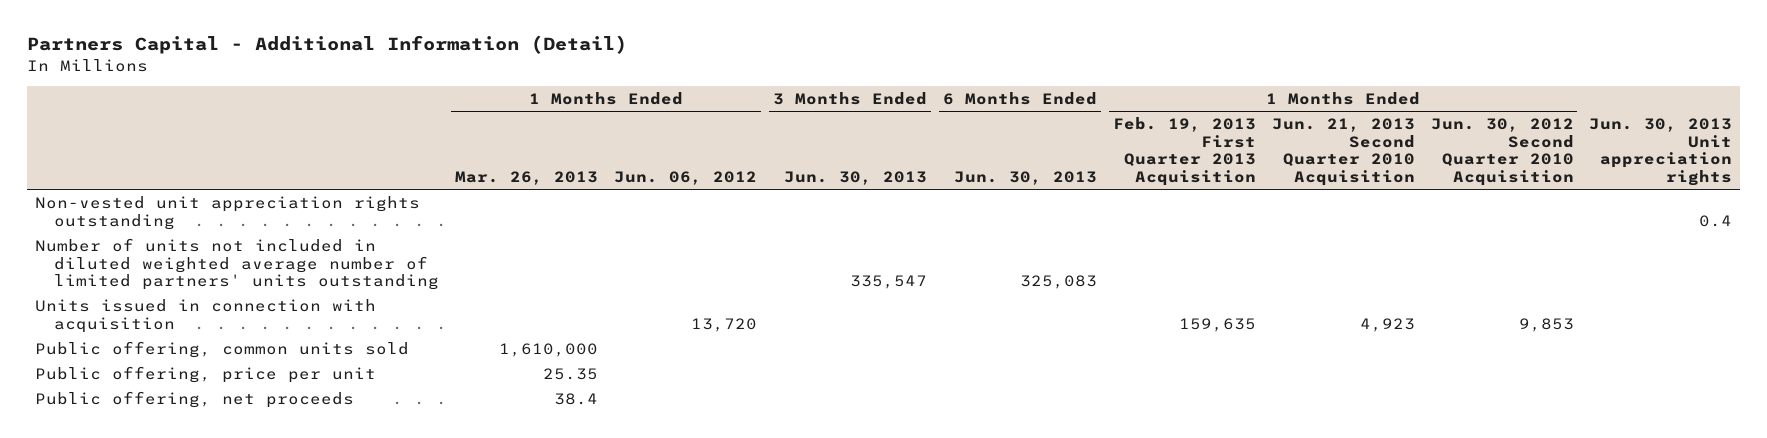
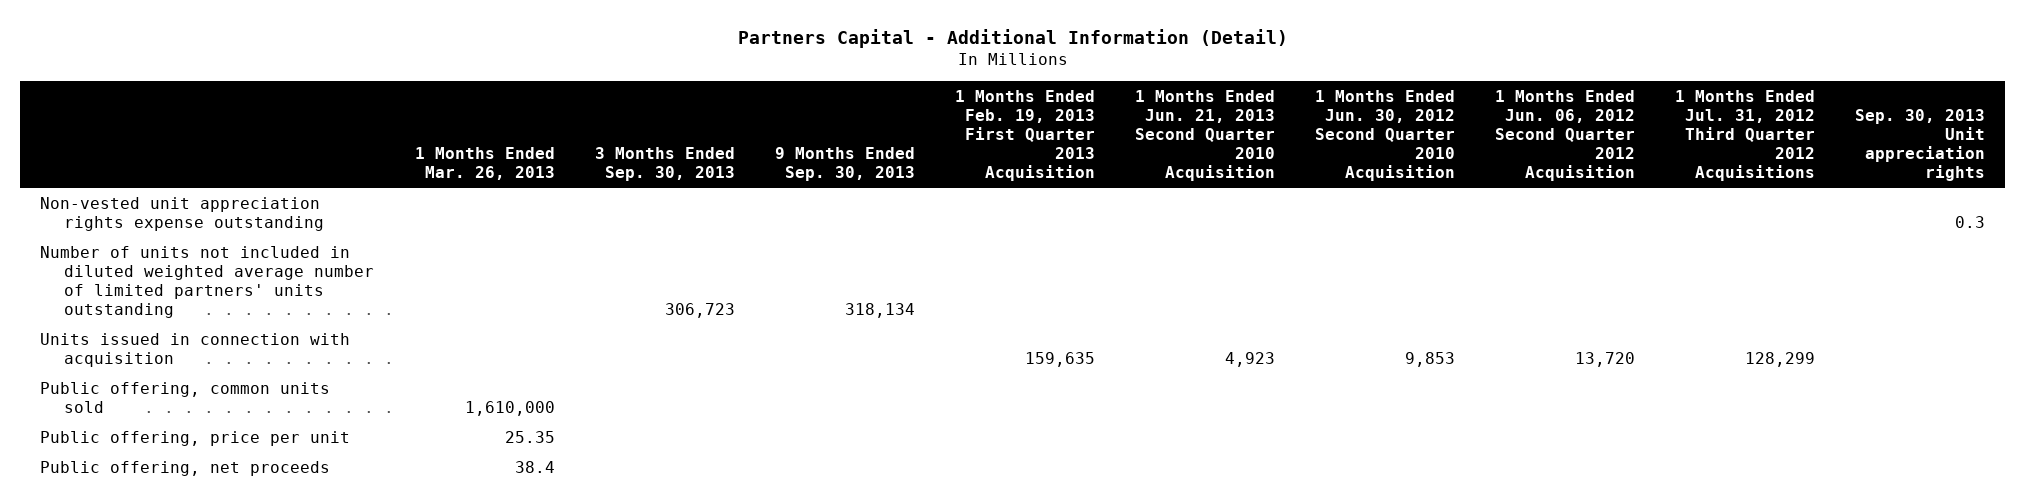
- | 1 Months Ended Mar. 26, 2013 | 1 Months Ended Jun. 06, 2012 | 3 Months Ended Jun. 30, 2013 | 6 Months Ended Jun. 30, 2013 | 1 Months Ended Feb. 19, 2013 First Quarter 2013 Acquisition | 1 Months Ended Jun. 21, 2013 Second Quarter 2010 Acquisition | 1 Months Ended Jun. 30, 2012 Second Quarter 2010 Acquisition | Jun. 30, 2013 Unit appreciation rights
+ | 1 Months Ended Mar. 26, 2013 | 3 Months Ended Sep. 30, 2013 | 9 Months Ended Sep. 30, 2013 | 1 Months Ended Feb. 19, 2013 First Quarter 2013 Acquisition | 1 Months Ended Jun. 21, 2013 Second Quarter 2010 Acquisition | 1 Months Ended Jun. 30, 2012 Second Quarter 2010 Acquisition | 1 Months Ended Jun. 06, 2012 Second Quarter 2012 Acquisition | 1 Months Ended Jul. 31, 2012 Third Quarter 2012 Acquisitions | Sep. 30, 2013 Unit appreciation rights
- Non-vested unit appreciation rights outstanding | | | | | | | | 0.4
+ Non-vested unit appreciation rights expense outstanding | | | | | | | | | 0.3

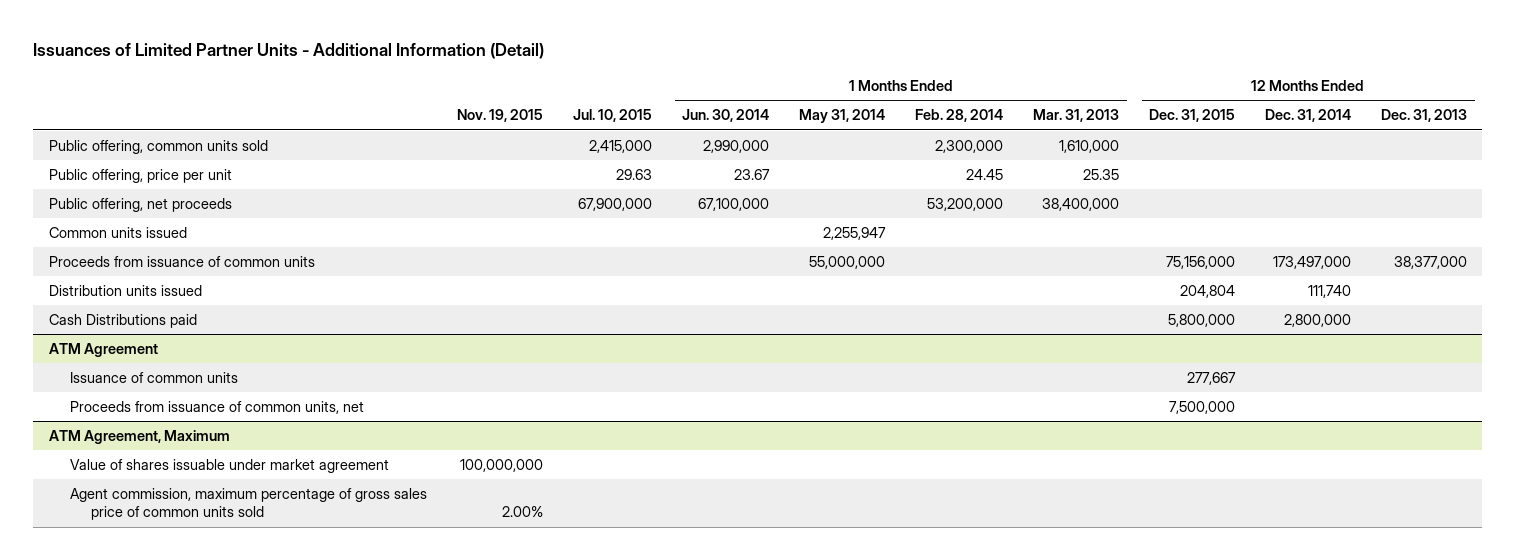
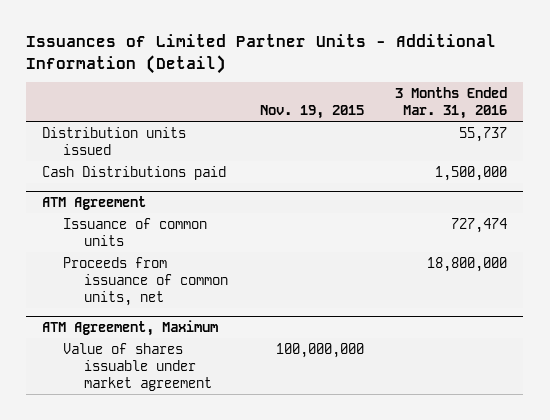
- | Nov. 19, 2015 | Jul. 10, 2015 | 1 Months Ended Jun. 30, 2014 | 1 Months Ended May 31, 2014 | 1 Months Ended Feb. 28, 2014 | 1 Months Ended Mar. 31, 2013 | 12 Months Ended Dec. 31, 2015 | 12 Months Ended Dec. 31, 2014 | 12 Months Ended Dec. 31, 2013
+ | Nov. 19, 2015 | 3 Months Ended Mar. 31, 2016
- Public offering, common units sold | | 2,415,000 | 2,990,000 | | 2,300,000 | 1,610,000 | | |
- Public offering, price per unit | | 29.63 | 23.67 | | 24.45 | 25.35 | | |
- Public offering, net proceeds | | 67,900,000 | 67,100,000 | | 53,200,000 | 38,400,000 | | |
- Common units issued | | | | 2,255,947 | | | | |
- Proceeds from issuance of common units | | | | 55,000,000 | | | 75,156,000 | 173,497,000 | 38,377,000
@ ATM Agreement, Maximum
- Agent commission, maximum percentage of gross sales price of common units sold | 2.00% | | | | | | | |

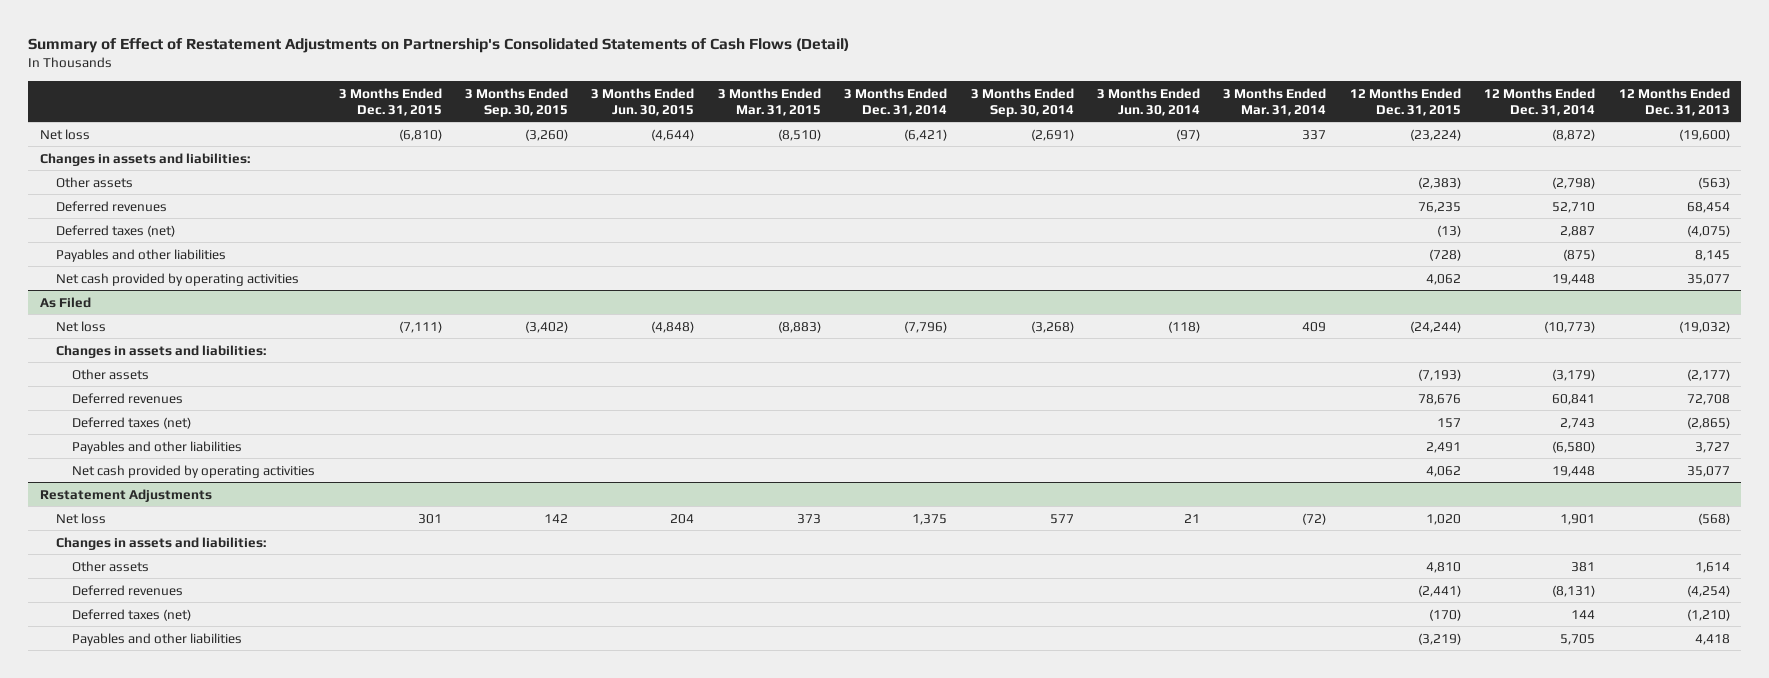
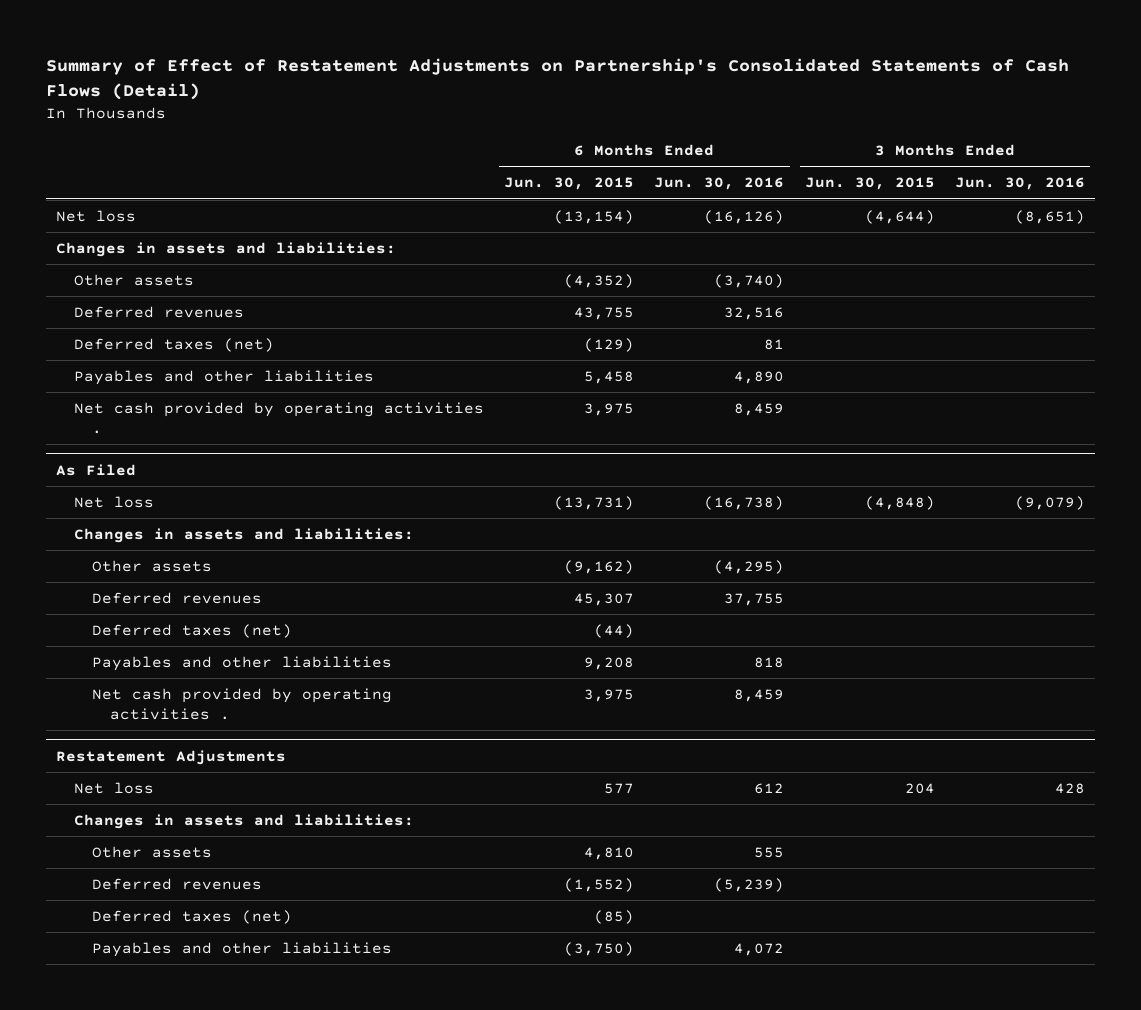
- | 3 Months Ended Dec. 31, 2015 | 3 Months Ended Sep. 30, 2015 | 3 Months Ended Jun. 30, 2015 | 3 Months Ended Mar. 31, 2015 | 3 Months Ended Dec. 31, 2014 | 3 Months Ended Sep. 30, 2014 | 3 Months Ended Jun. 30, 2014 | 3 Months Ended Mar. 31, 2014 | 12 Months Ended Dec. 31, 2015 | 12 Months Ended Dec. 31, 2014 | 12 Months Ended Dec. 31, 2013
+ | 6 Months Ended Jun. 30, 2015 | 6 Months Ended Jun. 30, 2016 | 3 Months Ended Jun. 30, 2015 | 3 Months Ended Jun. 30, 2016
- Net cash provided by operating activities | | | | | | | | | 4,062 | 19,448 | 35,077
+ Net cash provided by operating activities . | 3,975 | 8,459 | |
@ As Filed
- Net cash provided by operating activities | | | | | | | | | 4,062 | 19,448 | 35,077
+ Net cash provided by operating activities . | 3,975 | 8,459 | |

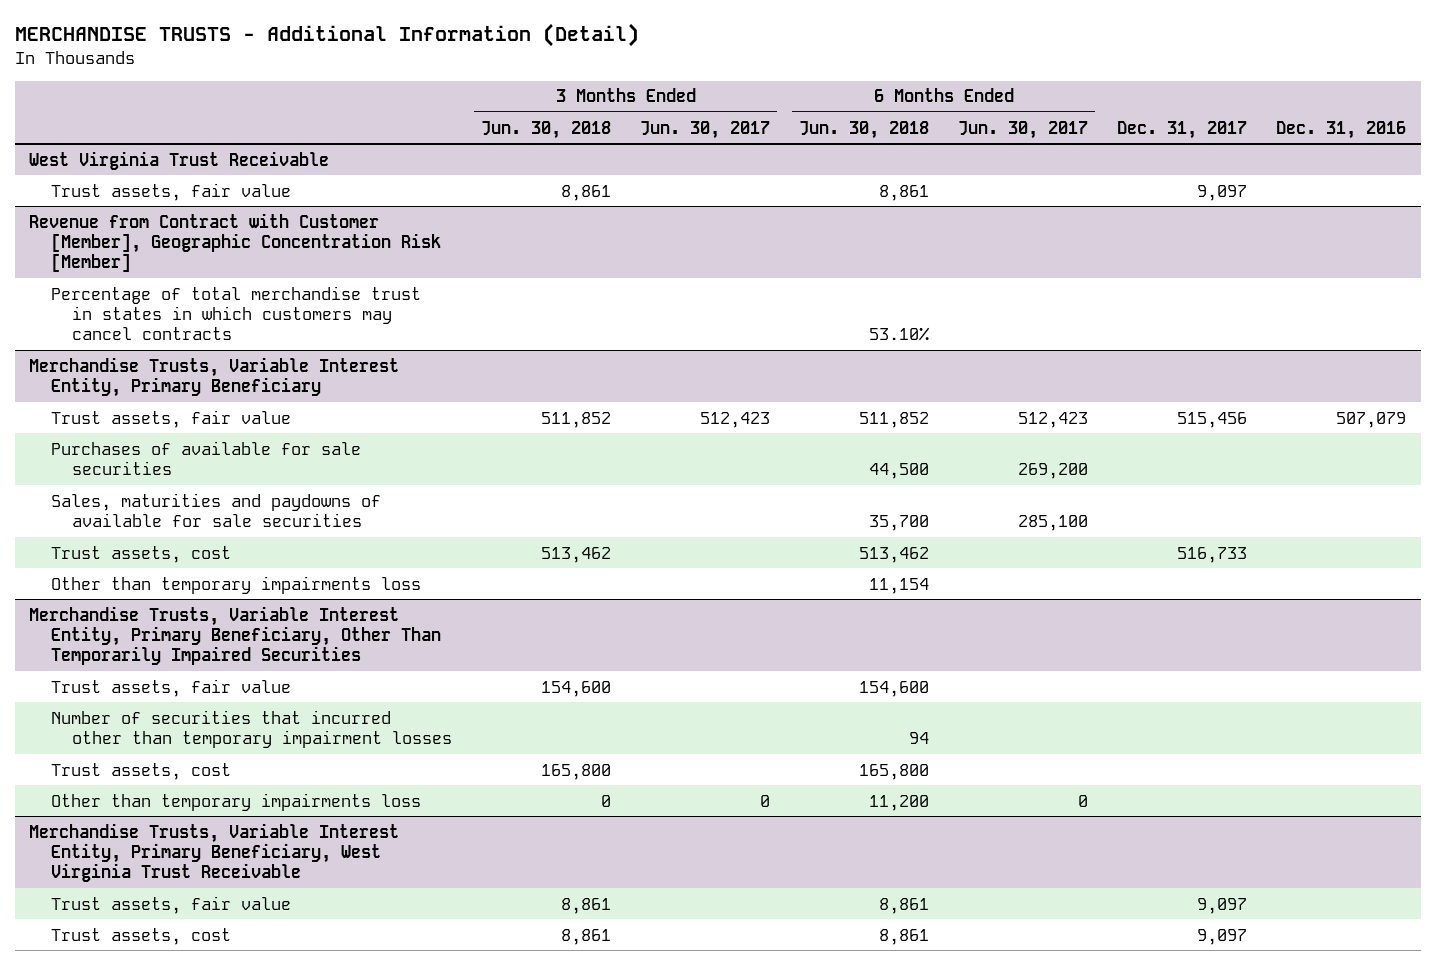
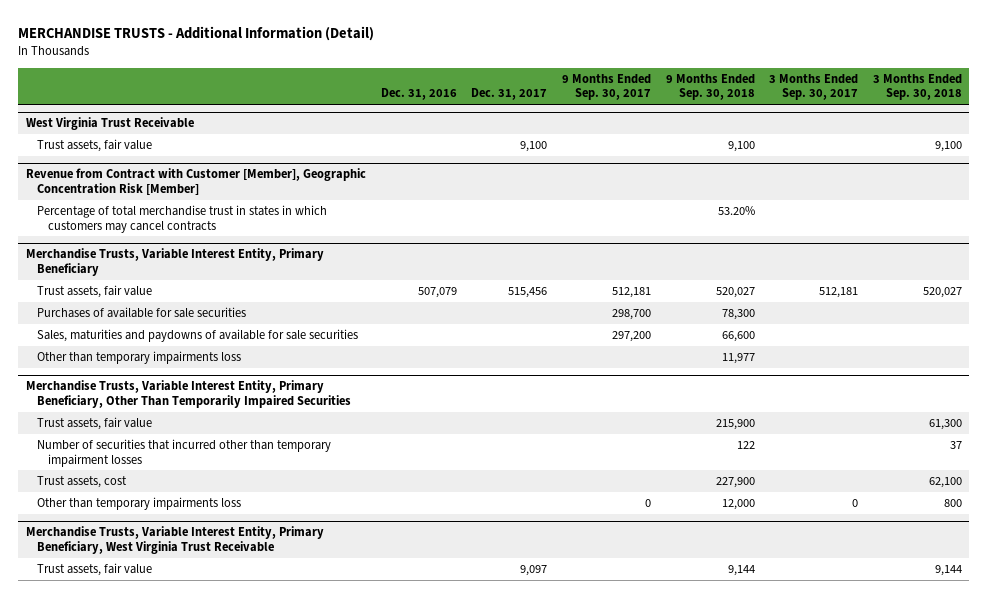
- | 3 Months Ended Jun. 30, 2018 | 3 Months Ended Jun. 30, 2017 | 6 Months Ended Jun. 30, 2018 | 6 Months Ended Jun. 30, 2017 | Dec. 31, 2017 | Dec. 31, 2016
+ | Dec. 31, 2016 | Dec. 31, 2017 | 9 Months Ended Sep. 30, 2017 | 9 Months Ended Sep. 30, 2018 | 3 Months Ended Sep. 30, 2017 | 3 Months Ended Sep. 30, 2018
@ West Virginia Trust Receivable
- Trust assets, fair value | 8,861 | | 8,861 | | 9,097 |
+ Trust assets, fair value | | 9,100 | | 9,100 | | 9,100
@ Merchandise Trusts, Variable Interest Entity, Primary Beneficiary
- Trust assets, cost | 513,462 | | 513,462 | | 516,733 |
@ Merchandise Trusts, Variable Interest Entity, Primary Beneficiary, West Virginia Trust Receivable
- Trust assets, cost | 8,861 | | 8,861 | | 9,097 |

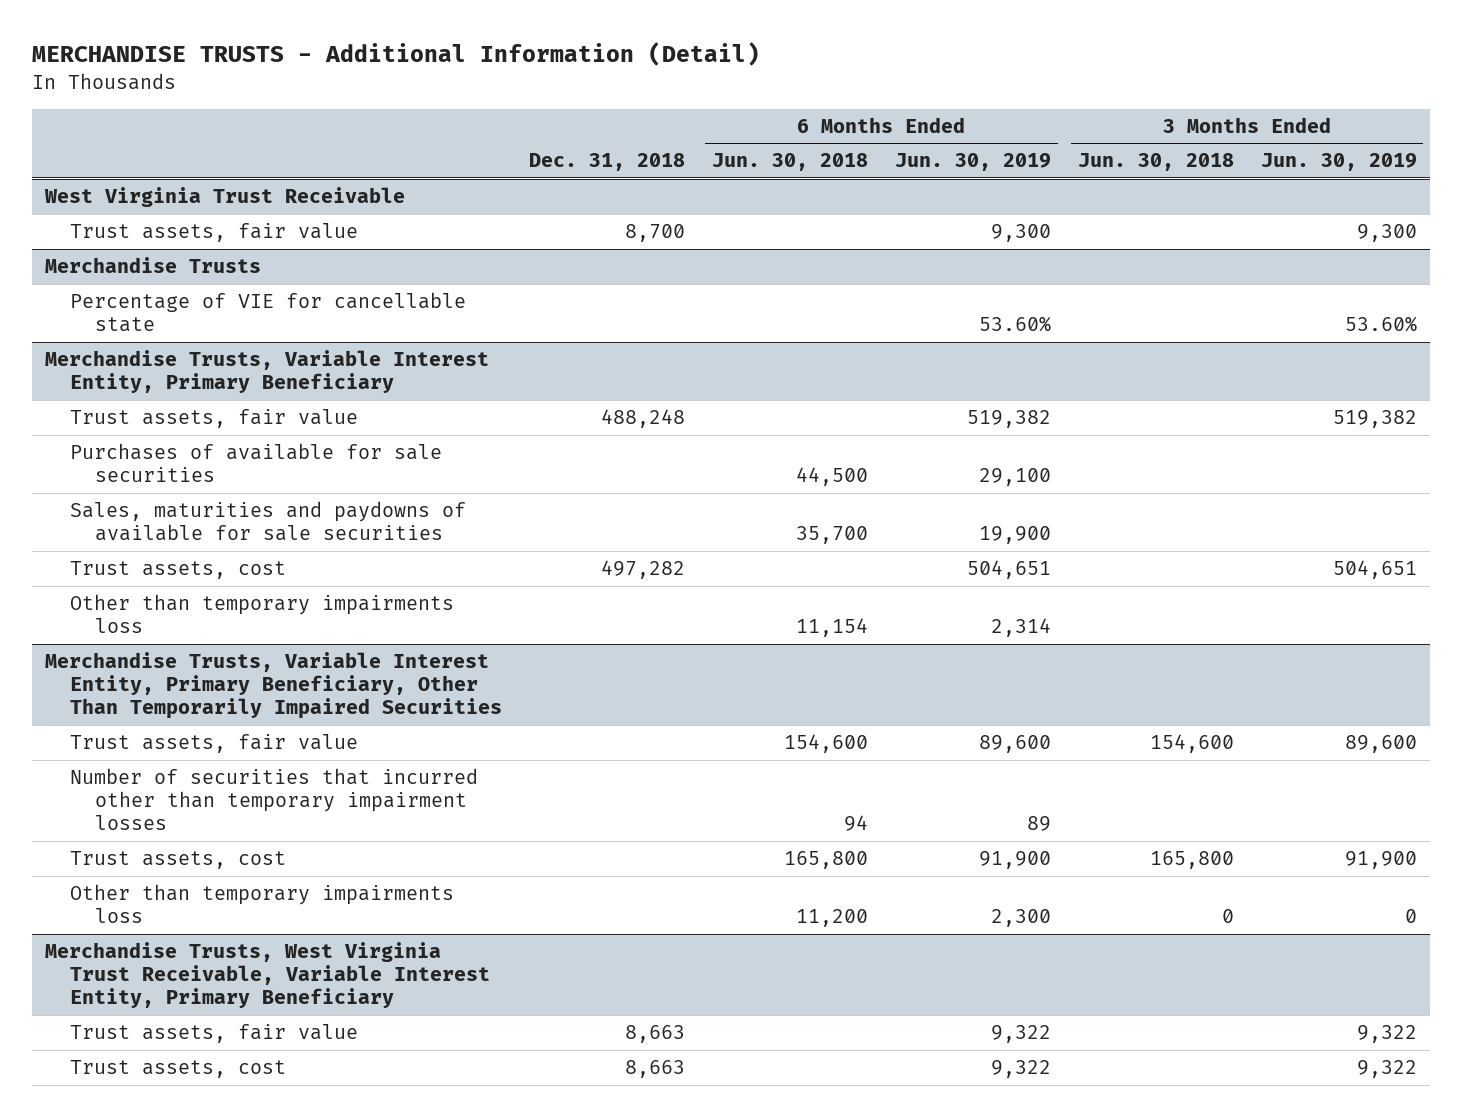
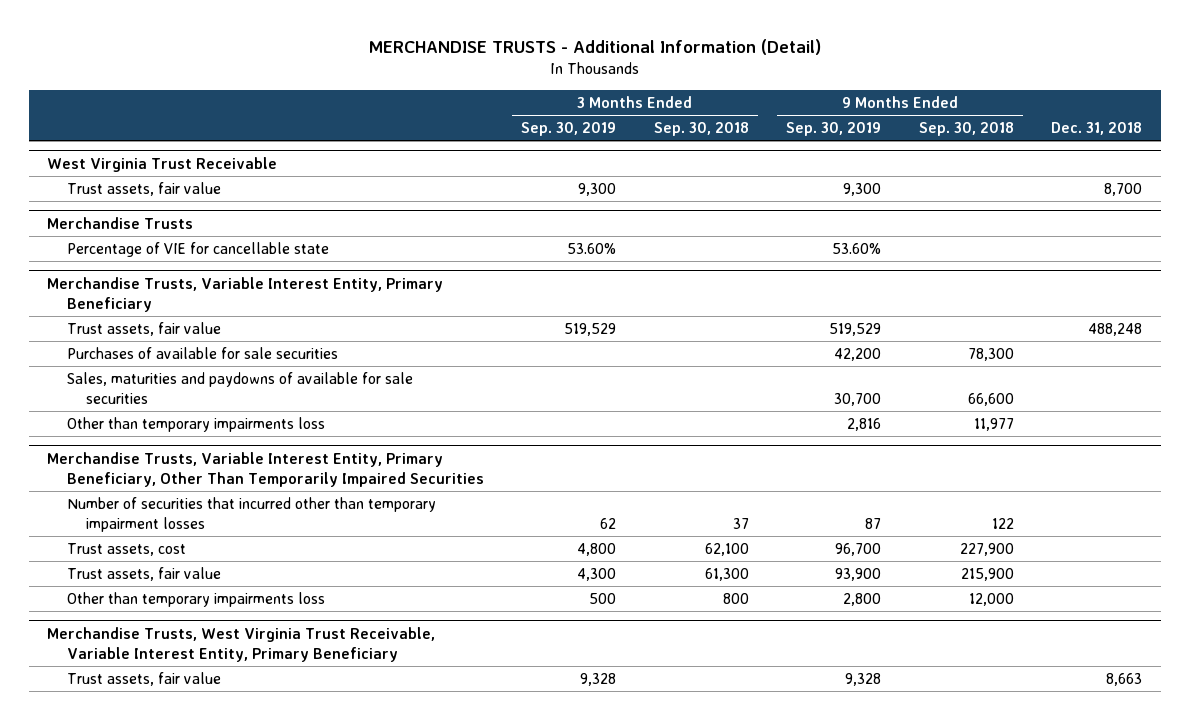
- | Dec. 31, 2018 | 6 Months Ended Jun. 30, 2018 | 6 Months Ended Jun. 30, 2019 | 3 Months Ended Jun. 30, 2018 | 3 Months Ended Jun. 30, 2019
+ | 3 Months Ended Sep. 30, 2019 | 3 Months Ended Sep. 30, 2018 | 9 Months Ended Sep. 30, 2019 | 9 Months Ended Sep. 30, 2018 | Dec. 31, 2018
@ Merchandise Trusts, Variable Interest Entity, Primary Beneficiary
- Trust assets, cost | 497,282 | | 504,651 | | 504,651
@ Merchandise Trusts, Variable Interest Entity, Primary Beneficiary, Other Than Temporarily Impaired Securities
moved down: Trust assets, fair value | 4,300 | 61,300 | 93,900 | 215,900 |
@ Merchandise Trusts, West Virginia Trust Receivable, Variable Interest Entity, Primary Beneficiary
- Trust assets, cost | 8,663 | | 9,322 | | 9,322

